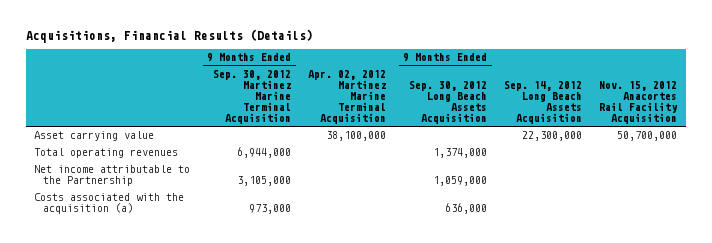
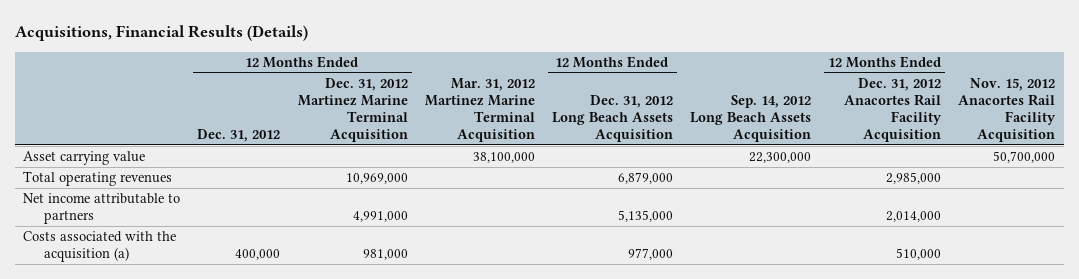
- | 9 Months Ended Sep. 30, 2012 Martinez Marine Terminal Acquisition | Apr. 02, 2012 Martinez Marine Terminal Acquisition | 9 Months Ended Sep. 30, 2012 Long Beach Assets Acquisition | Sep. 14, 2012 Long Beach Assets Acquisition | Nov. 15, 2012 Anacortes Rail Facility Acquisition
+ | 12 Months Ended Dec. 31, 2012 | 12 Months Ended Dec. 31, 2012 Martinez Marine Terminal Acquisition | Mar. 31, 2012 Martinez Marine Terminal Acquisition | 12 Months Ended Dec. 31, 2012 Long Beach Assets Acquisition | Sep. 14, 2012 Long Beach Assets Acquisition | 12 Months Ended Dec. 31, 2012 Anacortes Rail Facility Acquisition | Nov. 15, 2012 Anacortes Rail Facility Acquisition
- Net income attributable to the Partnership | 3,105,000 | | 1,059,000 | |
+ Net income attributable to partners | | 4,991,000 | | 5,135,000 | | 2,014,000 |

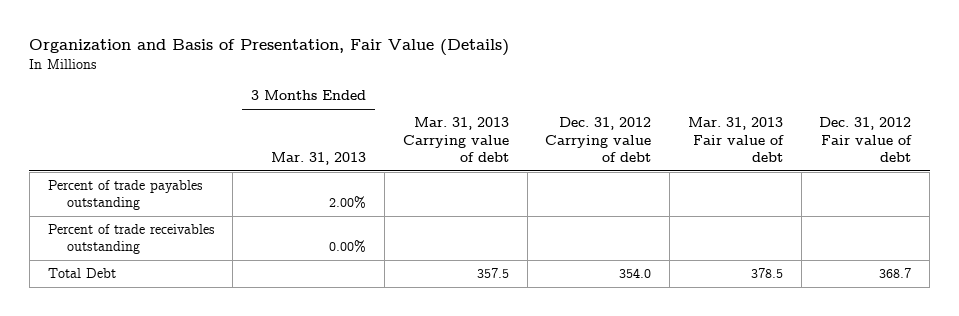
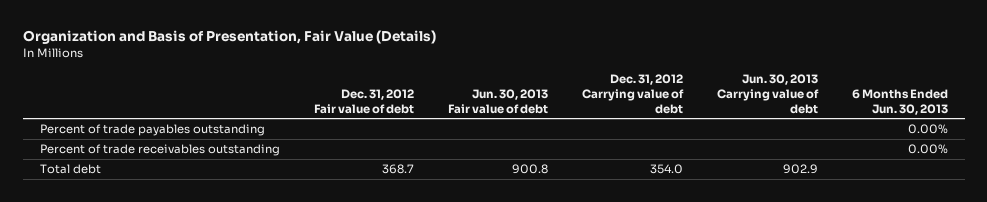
- | 3 Months Ended Mar. 31, 2013 | Mar. 31, 2013 Carrying value of debt | Dec. 31, 2012 Carrying value of debt | Mar. 31, 2013 Fair value of debt | Dec. 31, 2012 Fair value of debt
+ | Dec. 31, 2012 Fair value of debt | Jun. 30, 2013 Fair value of debt | Dec. 31, 2012 Carrying value of debt | Jun. 30, 2013 Carrying value of debt | 6 Months Ended Jun. 30, 2013
- Total Debt | | 357.5 | 354.0 | 378.5 | 368.7
+ Total debt | 368.7 | 900.8 | 354.0 | 902.9 |

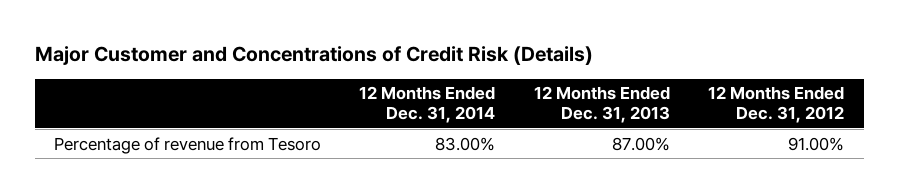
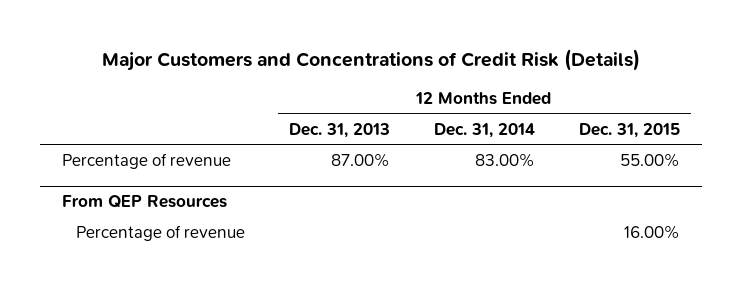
- Major Customer and Concentrations of Credit Risk (Details)
+ Major Customers and Concentrations of Credit Risk (Details)
- | 12 Months Ended Dec. 31, 2014 | 12 Months Ended Dec. 31, 2013 | 12 Months Ended Dec. 31, 2012
+ | 12 Months Ended Dec. 31, 2013 | 12 Months Ended Dec. 31, 2014 | 12 Months Ended Dec. 31, 2015
- Percentage of revenue from Tesoro | 83.00% | 87.00% | 91.00%
+ Percentage of revenue | 87.00% | 83.00% | 55.00%
+ From QEP Resources
+ Percentage of revenue | | | 16.00%

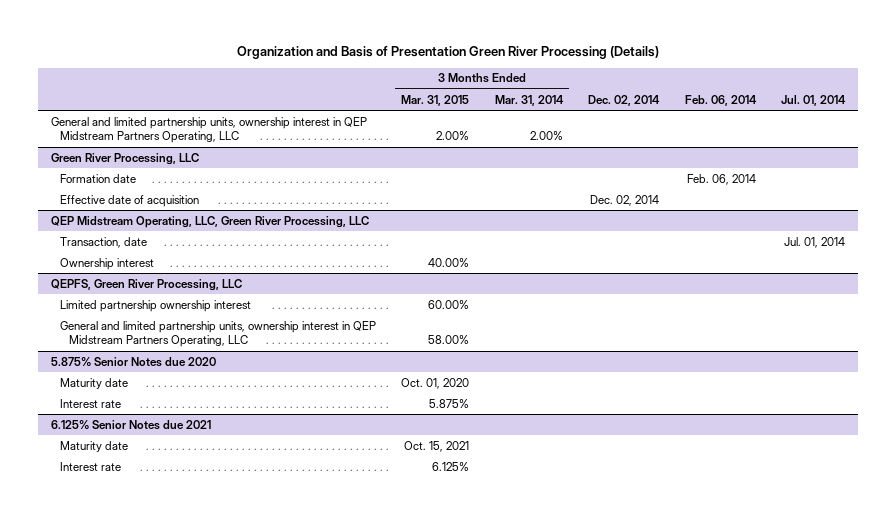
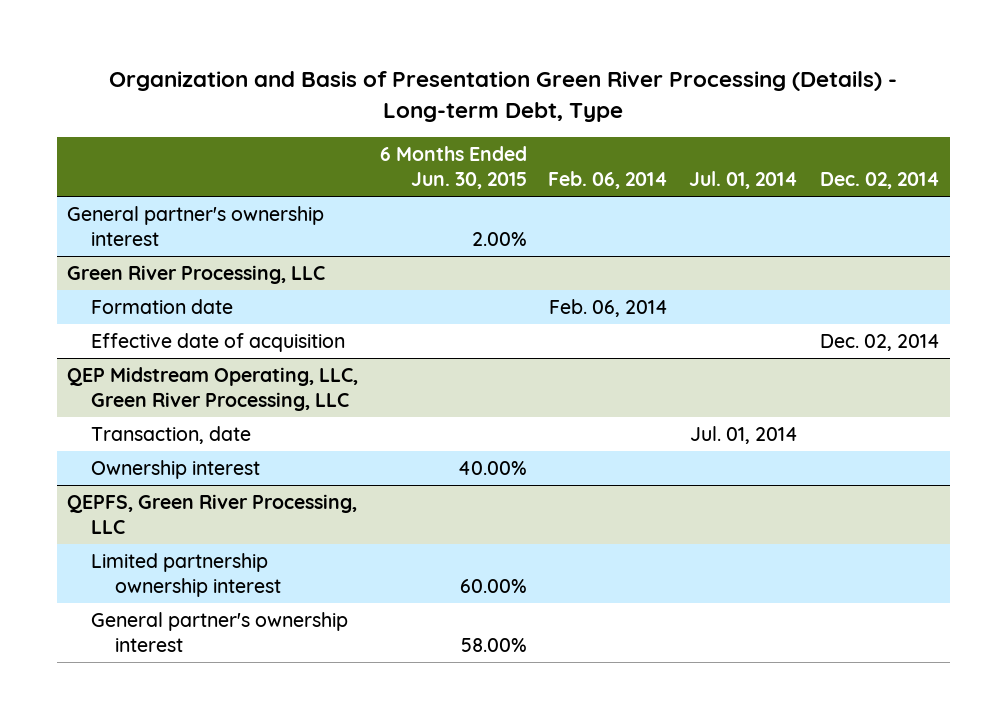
- Organization and Basis of Presentation Green River Processing (Details)
+ Organization and Basis of Presentation Green River Processing (Details) - Long-term Debt, Type
- | 3 Months Ended Mar. 31, 2015 | 3 Months Ended Mar. 31, 2014 | Dec. 02, 2014 | Feb. 06, 2014 | Jul. 01, 2014
+ | 6 Months Ended Jun. 30, 2015 | Feb. 06, 2014 | Jul. 01, 2014 | Dec. 02, 2014
- General and limited partnership units, ownership interest in QEP Midstream Partners Operating, LLC | 2.00% | 2.00% | | |
+ General partner's ownership interest | 2.00% | | |
@ QEPFS, Green River Processing, LLC
- General and limited partnership units, ownership interest in QEP Midstream Partners Operating, LLC | 58.00% | | | |
- 5.875% Senior Notes due 2020
- Maturity date | Oct. 01, 2020 | | | |
- Interest rate | 5.875% | | | |
- 6.125% Senior Notes due 2021
- Maturity date | Oct. 15, 2021 | | | |
- Interest rate | 6.125% | | | |
@ QEPFS, Green River Processing, LLC
+ General partner's ownership interest | 58.00% | | |

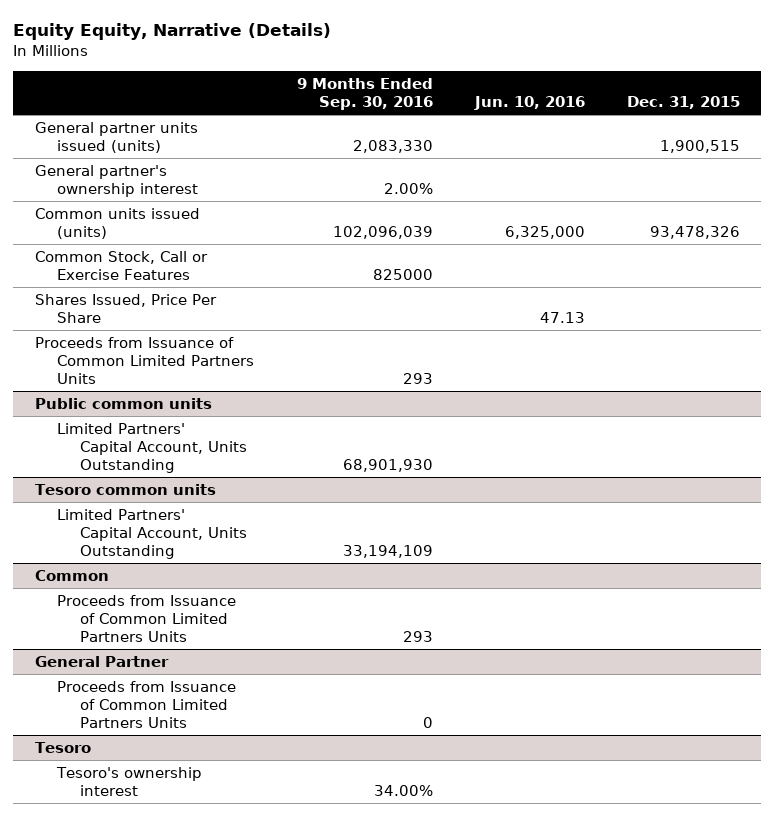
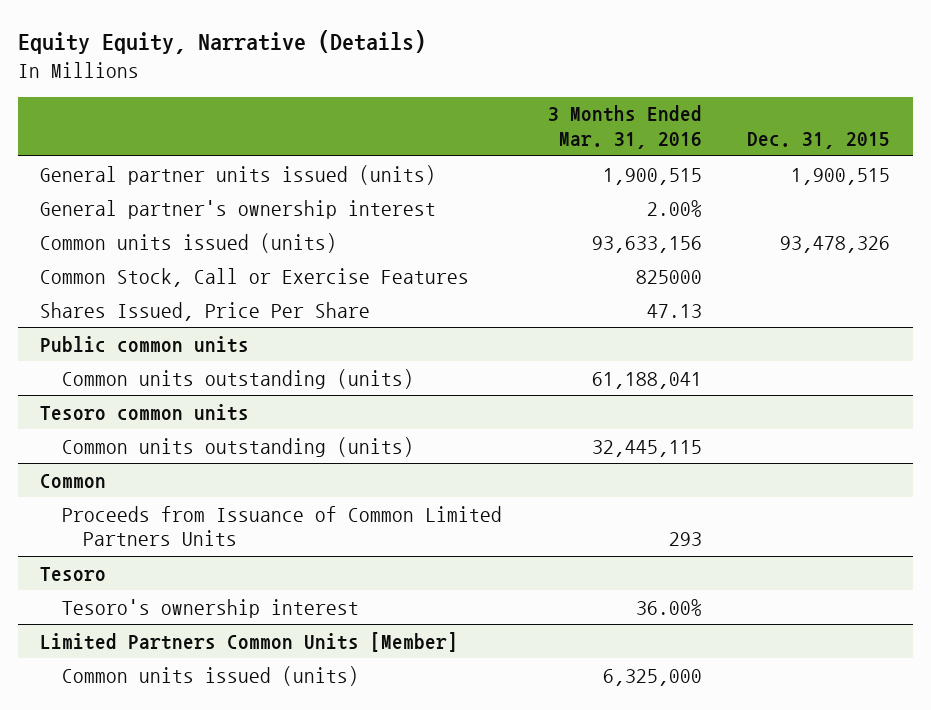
- | 9 Months Ended Sep. 30, 2016 | Jun. 10, 2016 | Dec. 31, 2015
+ | 3 Months Ended Mar. 31, 2016 | Dec. 31, 2015
- Proceeds from Issuance of Common Limited Partners Units | 293 | |
@ Public common units
- Limited Partners' Capital Account, Units Outstanding | 68,901,930 | |
+ Common units outstanding (units) | 61,188,041 |
@ Tesoro common units
- Limited Partners' Capital Account, Units Outstanding | 33,194,109 | |
+ Common units outstanding (units) | 32,445,115 |
- General Partner
- Proceeds from Issuance of Common Limited Partners Units | 0 | |
+ Limited Partners Common Units [Member]
+ Common units issued (units) | 6,325,000 |

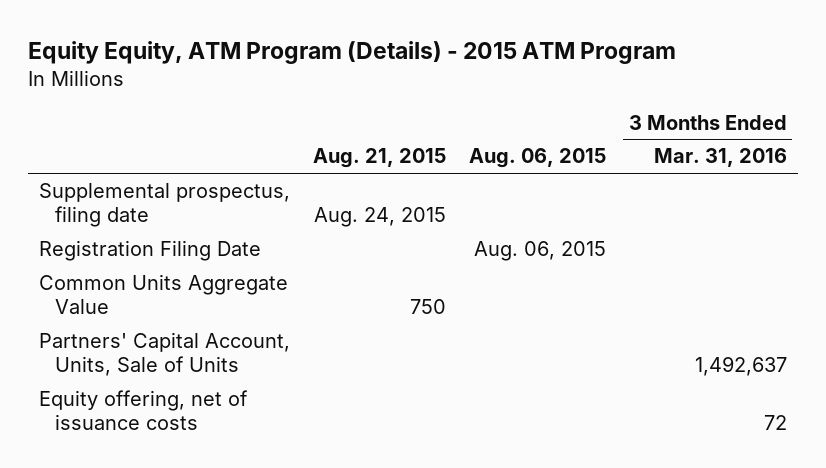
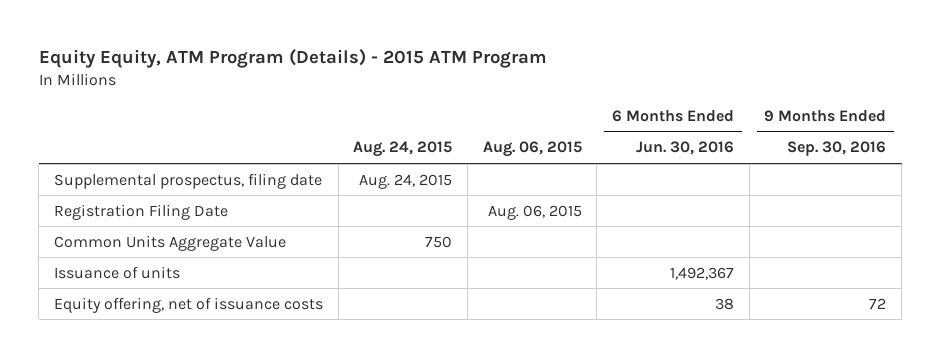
- | Aug. 21, 2015 | Aug. 06, 2015 | 3 Months Ended Mar. 31, 2016
+ | Aug. 24, 2015 | Aug. 06, 2015 | 6 Months Ended Jun. 30, 2016 | 9 Months Ended Sep. 30, 2016
- Partners' Capital Account, Units, Sale of Units | | | 1,492,637
+ Issuance of units | | | 1,492,367 |

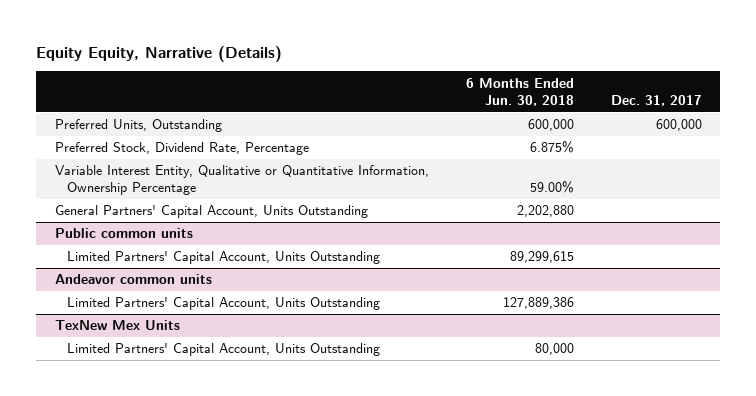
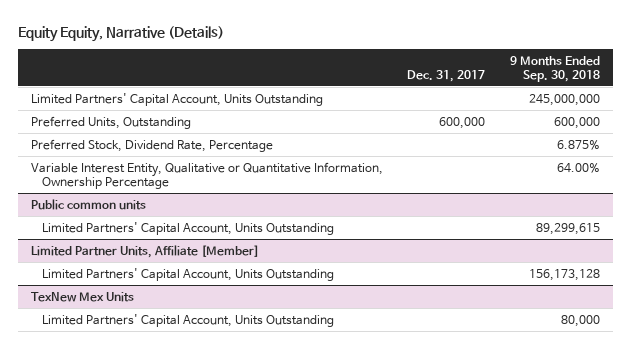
- | 6 Months Ended Jun. 30, 2018 | Dec. 31, 2017
+ | Dec. 31, 2017 | 9 Months Ended Sep. 30, 2018
+ Limited Partners' Capital Account, Units Outstanding | | 245,000,000
- General Partners' Capital Account, Units Outstanding | 2,202,880 |
- Andeavor common units
+ Limited Partner Units, Affiliate [Member]

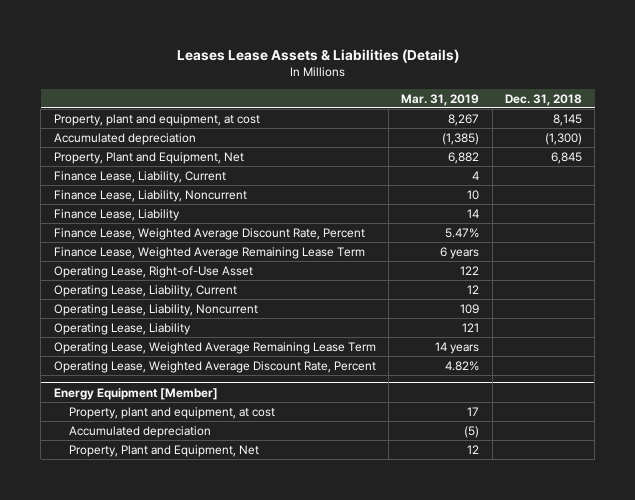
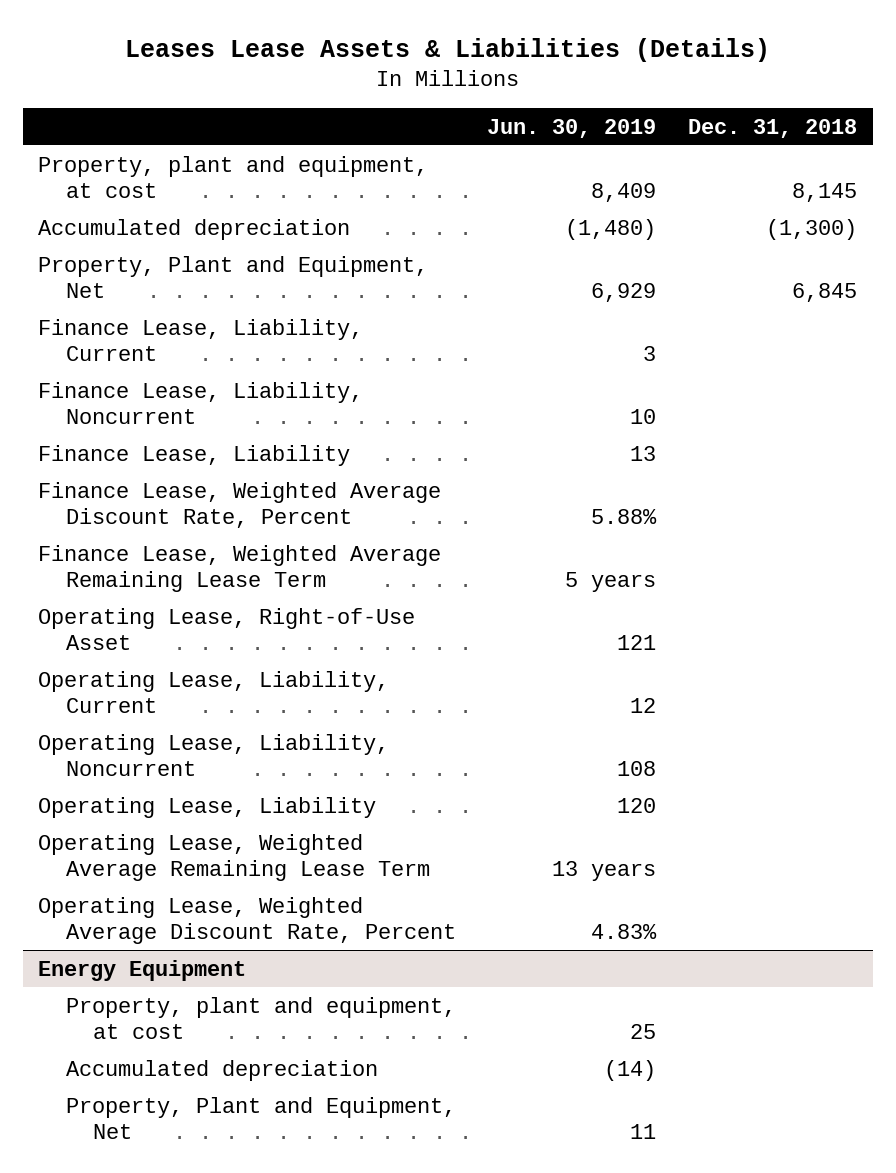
- | Mar. 31, 2019 | Dec. 31, 2018
+ | Jun. 30, 2019 | Dec. 31, 2018
- Energy Equipment [Member]
+ Energy Equipment

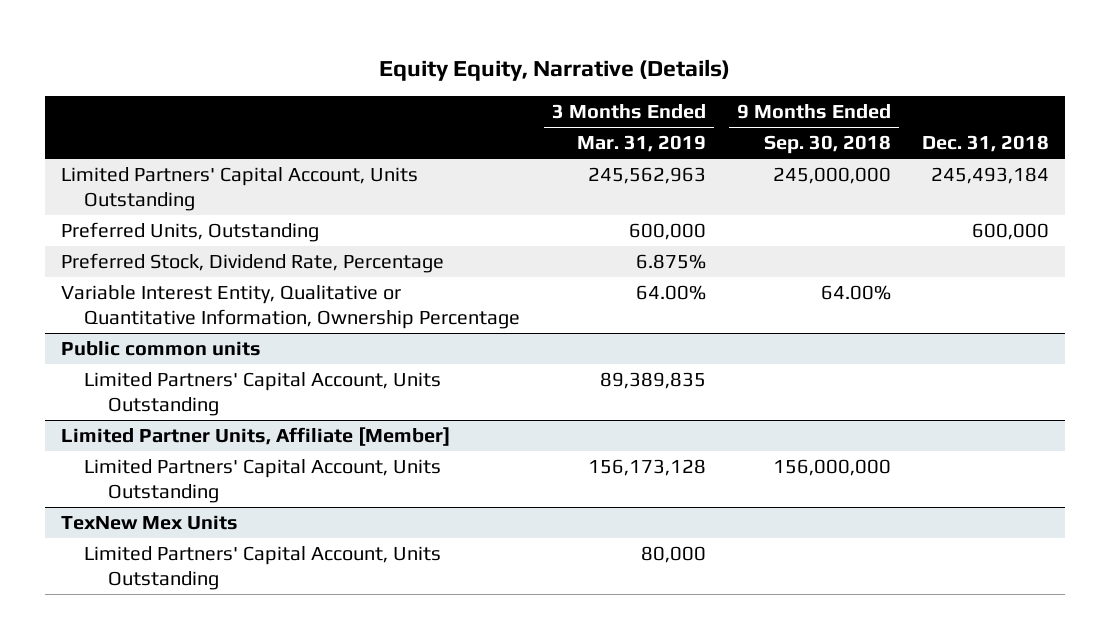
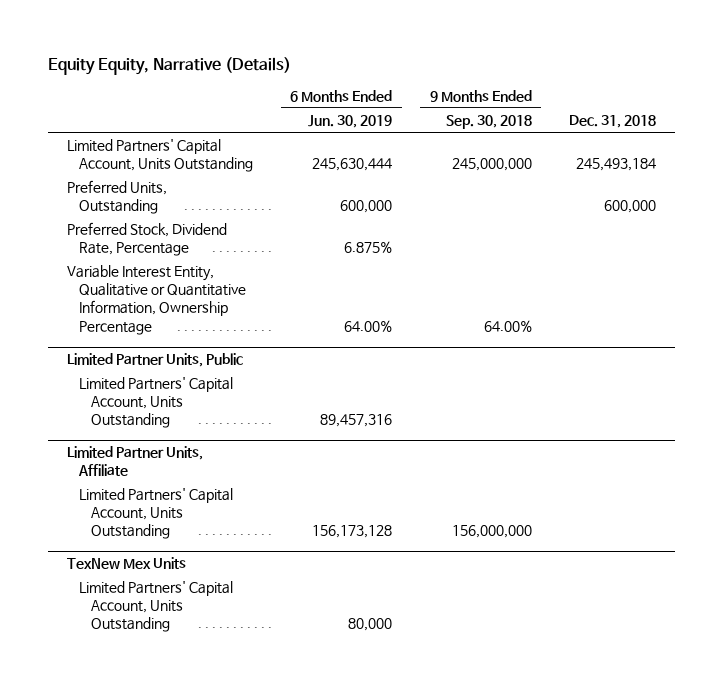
- | 3 Months Ended Mar. 31, 2019 | 9 Months Ended Sep. 30, 2018 | Dec. 31, 2018
+ | 6 Months Ended Jun. 30, 2019 | 9 Months Ended Sep. 30, 2018 | Dec. 31, 2018
- Public common units
+ Limited Partner Units, Public
- Limited Partner Units, Affiliate [Member]
+ Limited Partner Units, Affiliate

